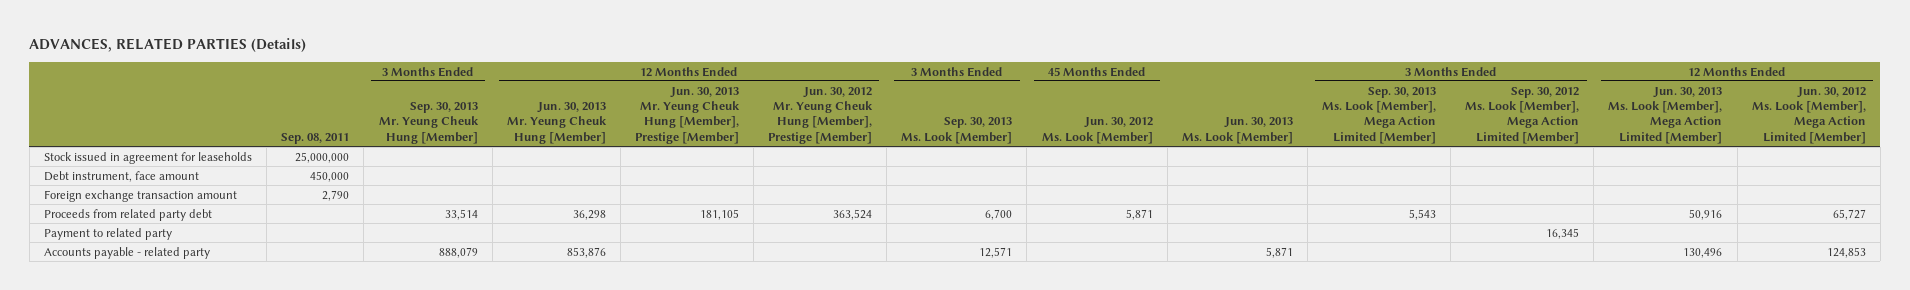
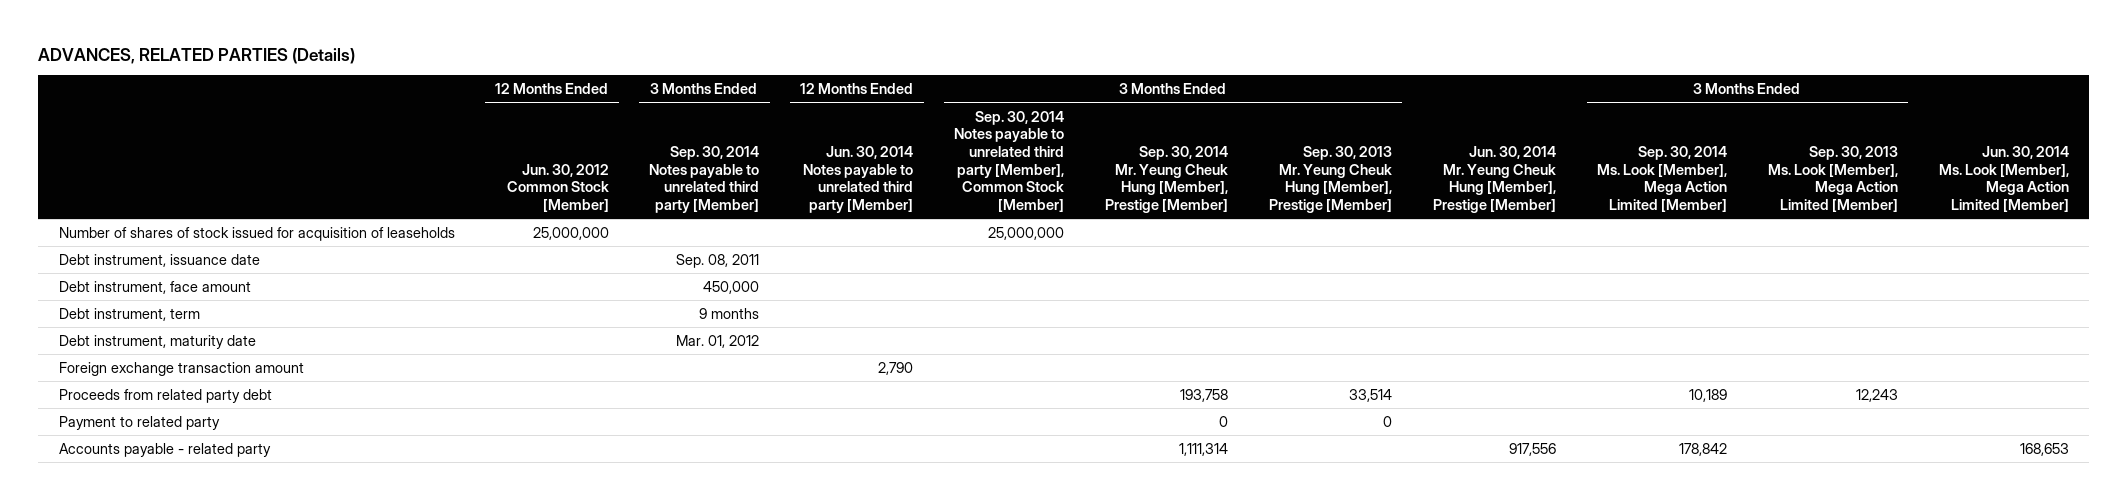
- | Sep. 08, 2011 | 3 Months Ended Sep. 30, 2013 Mr. Yeung Cheuk Hung [Member] | 12 Months Ended Jun. 30, 2013 Mr. Yeung Cheuk Hung [Member] | 12 Months Ended Jun. 30, 2013 Mr. Yeung Cheuk Hung [Member], Prestige [Member] | 12 Months Ended Jun. 30, 2012 Mr. Yeung Cheuk Hung [Member], Prestige [Member] | 3 Months Ended Sep. 30, 2013 Ms. Look [Member] | 45 Months Ended Jun. 30, 2012 Ms. Look [Member] | Jun. 30, 2013 Ms. Look [Member] | 3 Months Ended Sep. 30, 2013 Ms. Look [Member], Mega Action Limited [Member] | 3 Months Ended Sep. 30, 2012 Ms. Look [Member], Mega Action Limited [Member] | 12 Months Ended Jun. 30, 2013 Ms. Look [Member], Mega Action Limited [Member] | 12 Months Ended Jun. 30, 2012 Ms. Look [Member], Mega Action Limited [Member]
+ | 12 Months Ended Jun. 30, 2012 Common Stock [Member] | 3 Months Ended Sep. 30, 2014 Notes payable to unrelated third party [Member] | 12 Months Ended Jun. 30, 2014 Notes payable to unrelated third party [Member] | 3 Months Ended Sep. 30, 2014 Notes payable to unrelated third party [Member], Common Stock [Member] | 3 Months Ended Sep. 30, 2014 Mr. Yeung Cheuk Hung [Member], Prestige [Member] | 3 Months Ended Sep. 30, 2013 Mr. Yeung Cheuk Hung [Member], Prestige [Member] | Jun. 30, 2014 Mr. Yeung Cheuk Hung [Member], Prestige [Member] | 3 Months Ended Sep. 30, 2014 Ms. Look [Member], Mega Action Limited [Member] | 3 Months Ended Sep. 30, 2013 Ms. Look [Member], Mega Action Limited [Member] | Jun. 30, 2014 Ms. Look [Member], Mega Action Limited [Member]
- Stock issued in agreement for leaseholds | 25,000,000 | | | | | | | | | | |
+ Number of shares of stock issued for acquisition of leaseholds | 25,000,000 | | | 25,000,000 | | | | | |
+ Debt instrument, issuance date | | Sep. 08, 2011 | | | | | | | |
+ Debt instrument, term | | 9 months | | | | | | | |
+ Debt instrument, maturity date | | Mar. 01, 2012 | | | | | | | |
- Proceeds from related party debt | | 33,514 | 36,298 | 181,105 | 363,524 | 6,700 | 5,871 | | 5,543 | | 50,916 | 65,727
+ Proceeds from related party debt | | | | | 193,758 | 33,514 | | 10,189 | 12,243 |

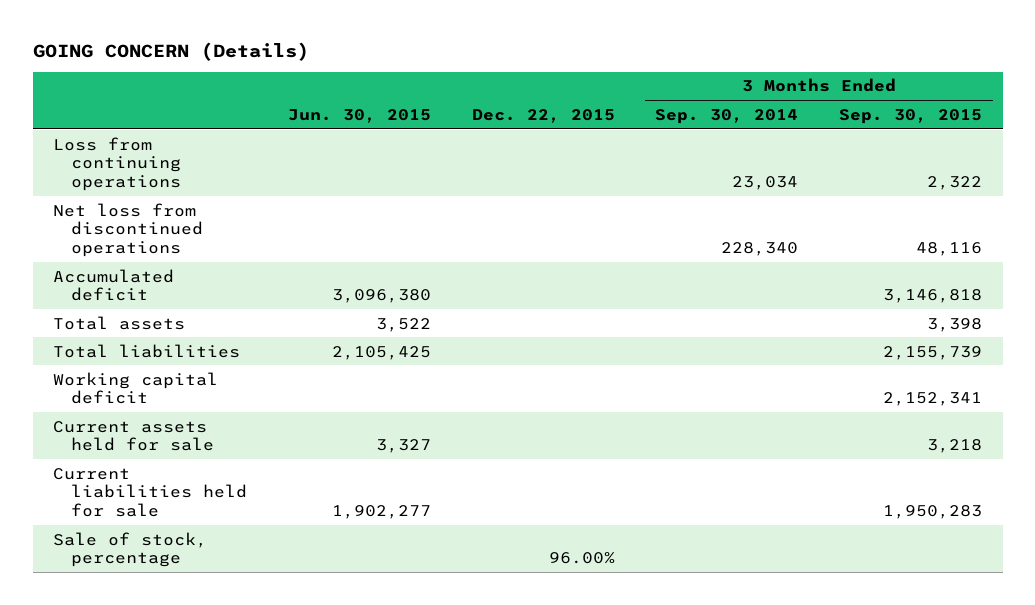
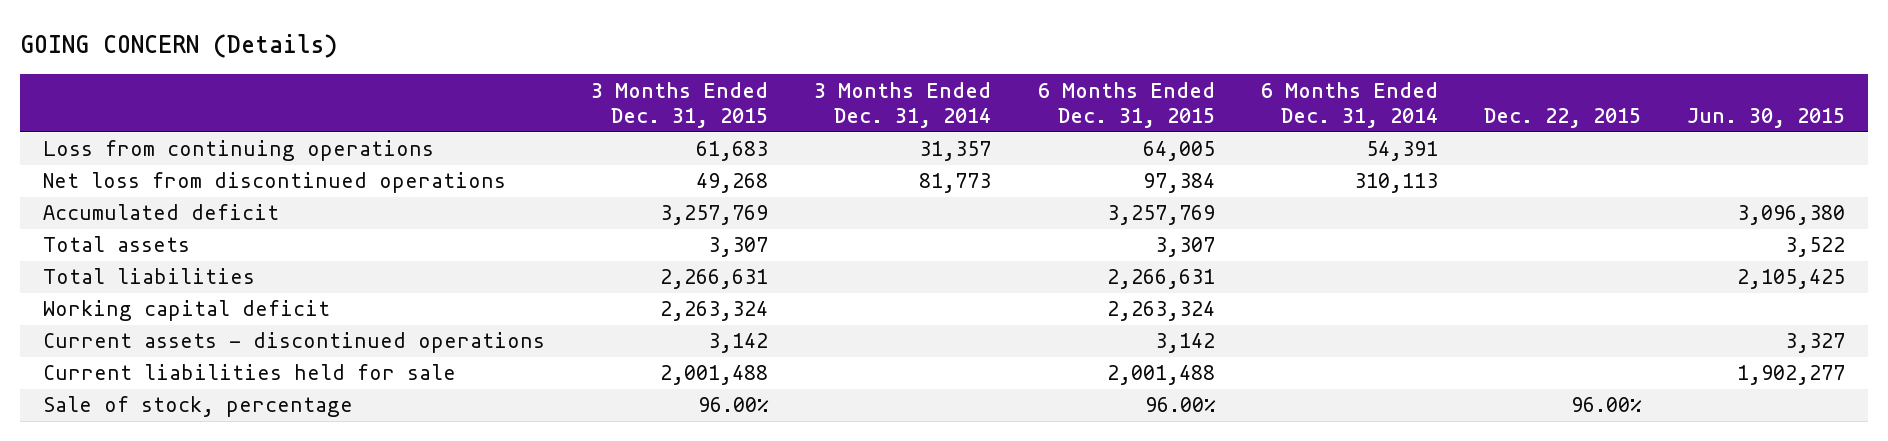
- | Jun. 30, 2015 | Dec. 22, 2015 | 3 Months Ended Sep. 30, 2014 | 3 Months Ended Sep. 30, 2015
+ | 3 Months Ended Dec. 31, 2015 | 3 Months Ended Dec. 31, 2014 | 6 Months Ended Dec. 31, 2015 | 6 Months Ended Dec. 31, 2014 | Dec. 22, 2015 | Jun. 30, 2015
- Current assets held for sale | 3,327 | | | 3,218
+ Current assets - discontinued operations | 3,142 | | 3,142 | | | 3,327

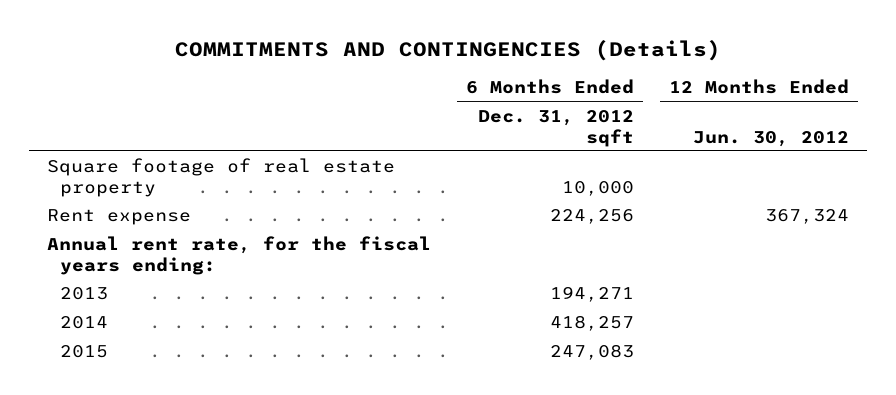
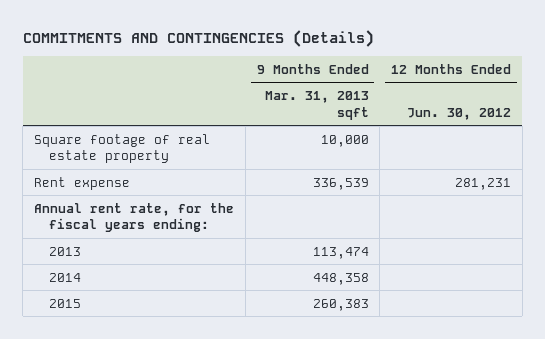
- | 6 Months Ended Dec. 31, 2012 sqft | 12 Months Ended Jun. 30, 2012
+ | 9 Months Ended Mar. 31, 2013 sqft | 12 Months Ended Jun. 30, 2012
- Rent expense | 224,256 | 367,324
+ Rent expense | 336,539 | 281,231

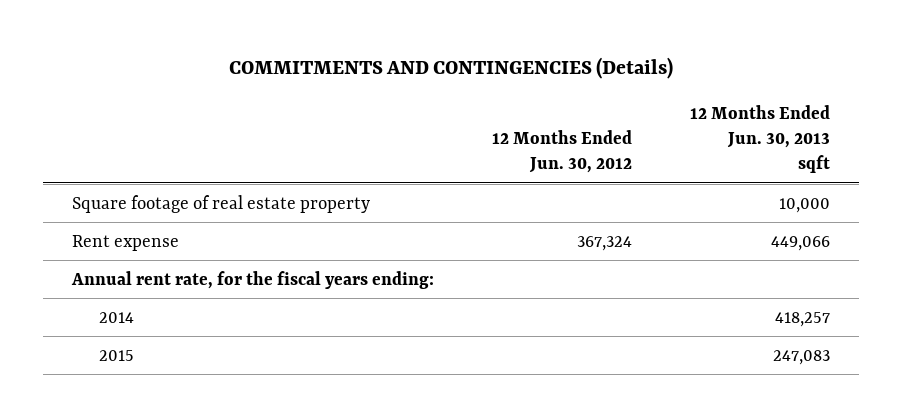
- | 9 Months Ended Mar. 31, 2013 sqft | 12 Months Ended Jun. 30, 2012
+ | 12 Months Ended Jun. 30, 2012 | 12 Months Ended Jun. 30, 2013 sqft
- Rent expense | 336,539 | 281,231
+ Rent expense | 367,324 | 449,066
- 2013 | 113,474 |

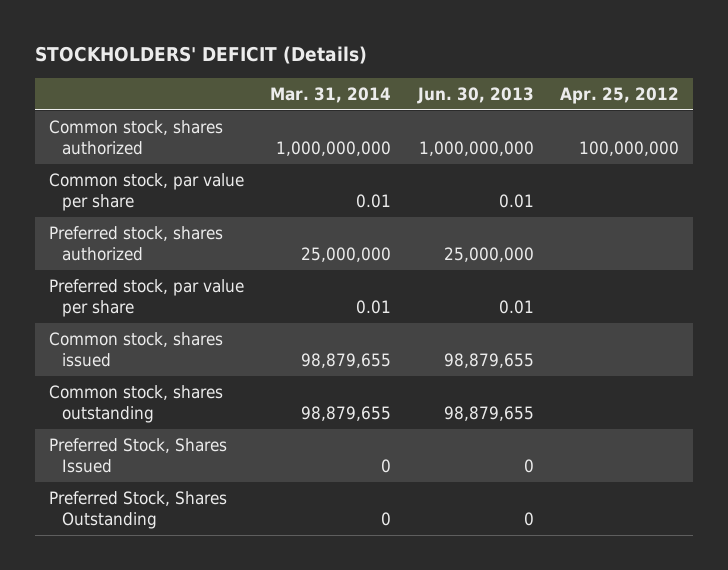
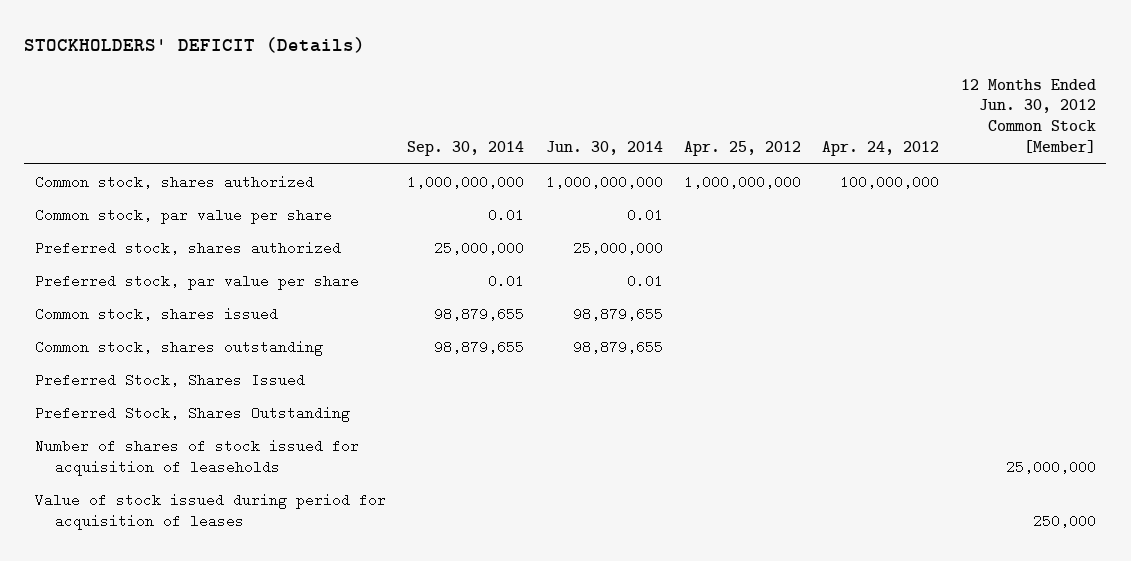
- | Mar. 31, 2014 | Jun. 30, 2013 | Apr. 25, 2012
+ | Sep. 30, 2014 | Jun. 30, 2014 | Apr. 25, 2012 | Apr. 24, 2012 | 12 Months Ended Jun. 30, 2012 Common Stock [Member]
- Common stock, shares authorized | 1,000,000,000 | 1,000,000,000 | 100,000,000
+ Common stock, shares authorized | 1,000,000,000 | 1,000,000,000 | 1,000,000,000 | 100,000,000 |
+ Number of shares of stock issued for acquisition of leaseholds | | | | | 25,000,000
+ Value of stock issued during period for acquisition of leases | | | | | 250,000

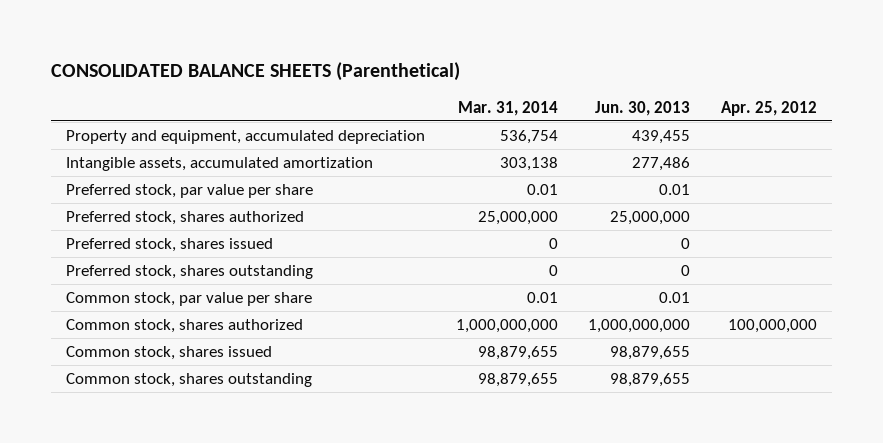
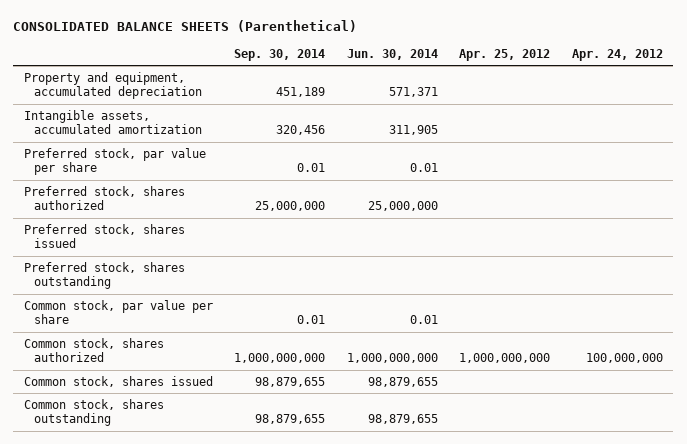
- | Mar. 31, 2014 | Jun. 30, 2013 | Apr. 25, 2012
+ | Sep. 30, 2014 | Jun. 30, 2014 | Apr. 25, 2012 | Apr. 24, 2012
- Common stock, shares authorized | 1,000,000,000 | 1,000,000,000 | 100,000,000
+ Common stock, shares authorized | 1,000,000,000 | 1,000,000,000 | 1,000,000,000 | 100,000,000

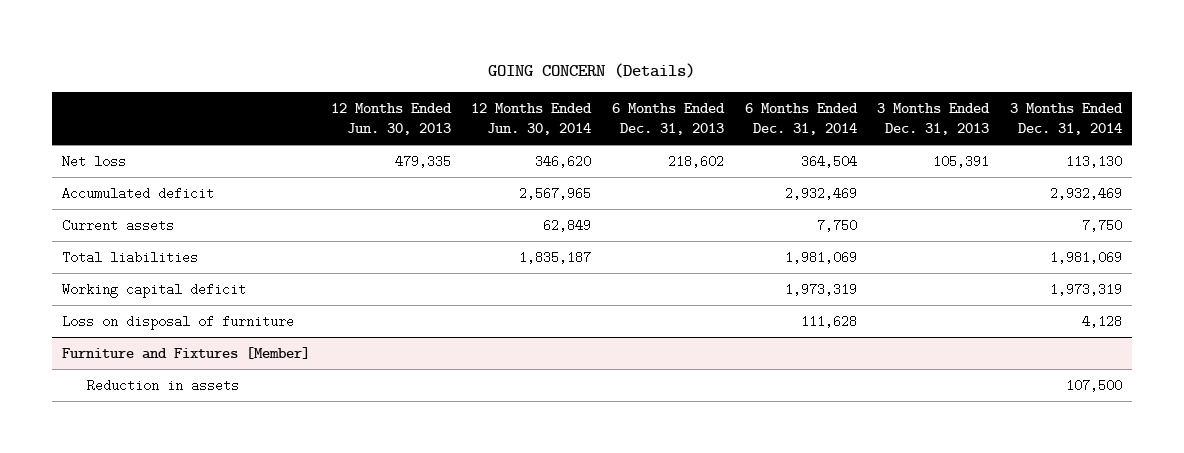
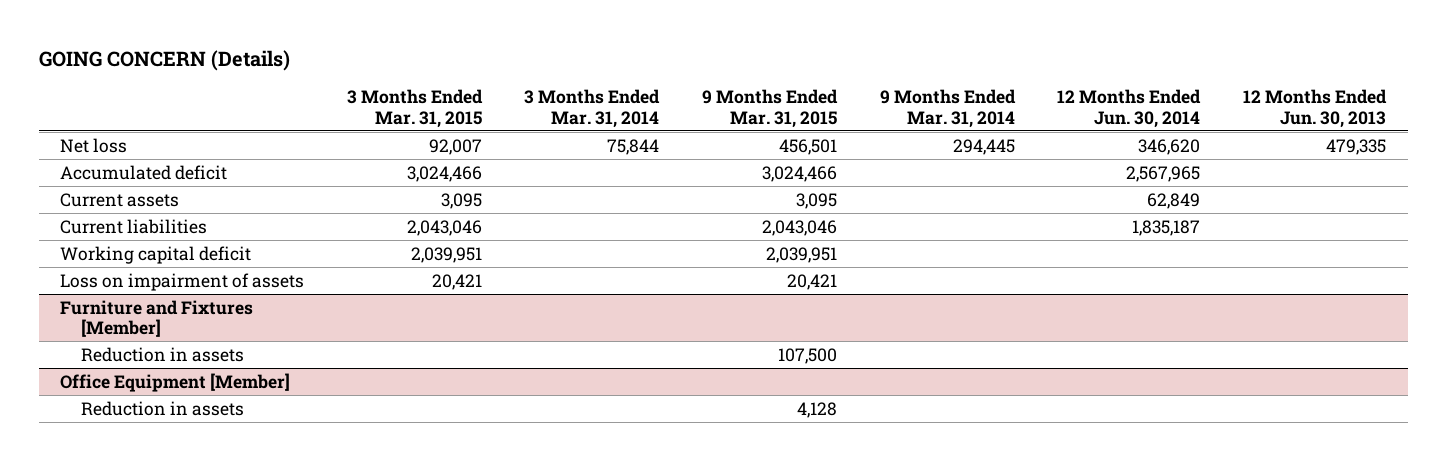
- | 12 Months Ended Jun. 30, 2013 | 12 Months Ended Jun. 30, 2014 | 6 Months Ended Dec. 31, 2013 | 6 Months Ended Dec. 31, 2014 | 3 Months Ended Dec. 31, 2013 | 3 Months Ended Dec. 31, 2014
+ | 3 Months Ended Mar. 31, 2015 | 3 Months Ended Mar. 31, 2014 | 9 Months Ended Mar. 31, 2015 | 9 Months Ended Mar. 31, 2014 | 12 Months Ended Jun. 30, 2014 | 12 Months Ended Jun. 30, 2013
- Total liabilities | | 1,835,187 | | 1,981,069 | | 1,981,069
+ Current liabilities | 2,043,046 | | 2,043,046 | | 1,835,187 |
- Loss on disposal of furniture | | | | 111,628 | | 4,128
+ Loss on impairment of assets | 20,421 | | 20,421 | | |
+ Office Equipment [Member]
+ Reduction in assets | | | 4,128 | | |

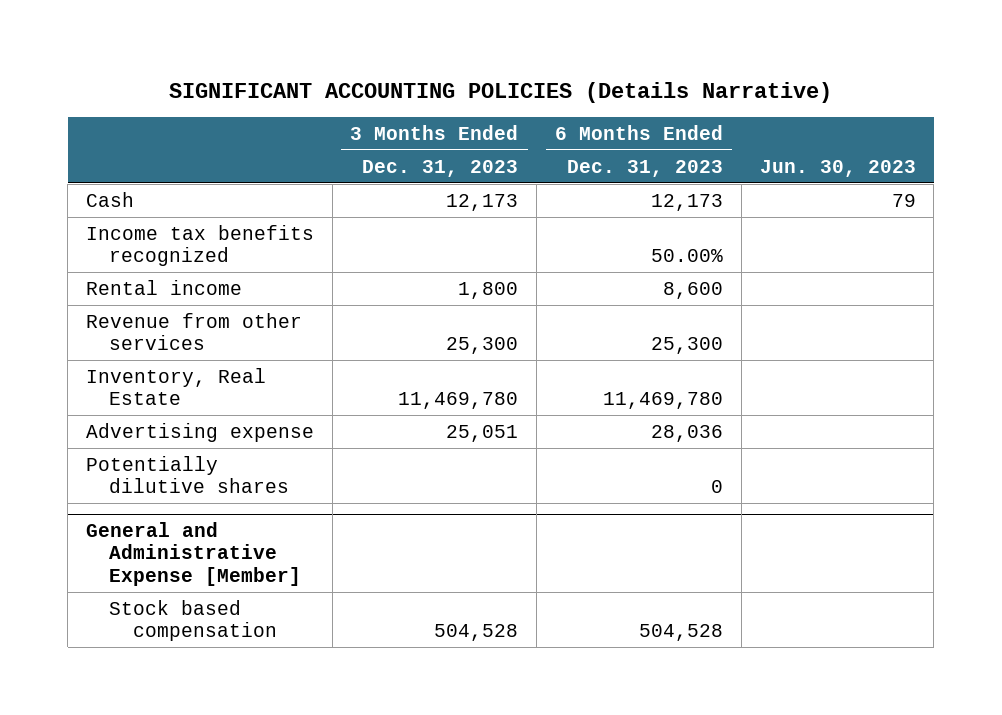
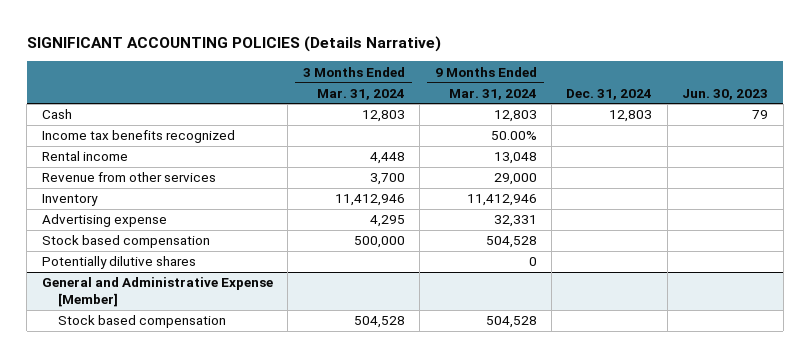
- | 3 Months Ended Dec. 31, 2023 | 6 Months Ended Dec. 31, 2023 | Jun. 30, 2023
+ | 3 Months Ended Mar. 31, 2024 | 9 Months Ended Mar. 31, 2024 | Dec. 31, 2024 | Jun. 30, 2023
- Inventory, Real Estate | 11,469,780 | 11,469,780 |
+ Inventory | 11,412,946 | 11,412,946 | |
+ Stock based compensation | 500,000 | 504,528 | |

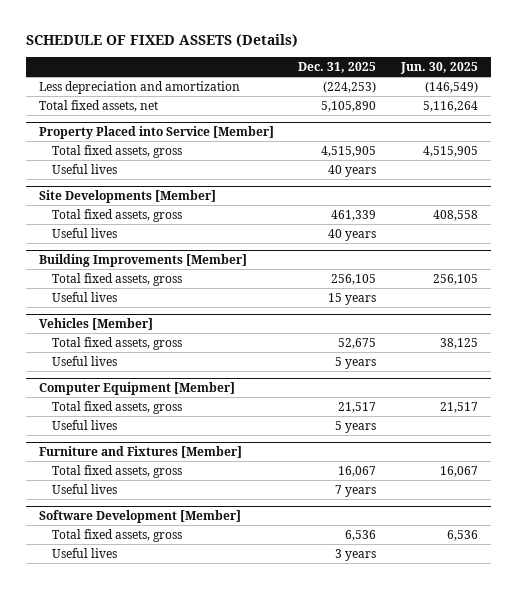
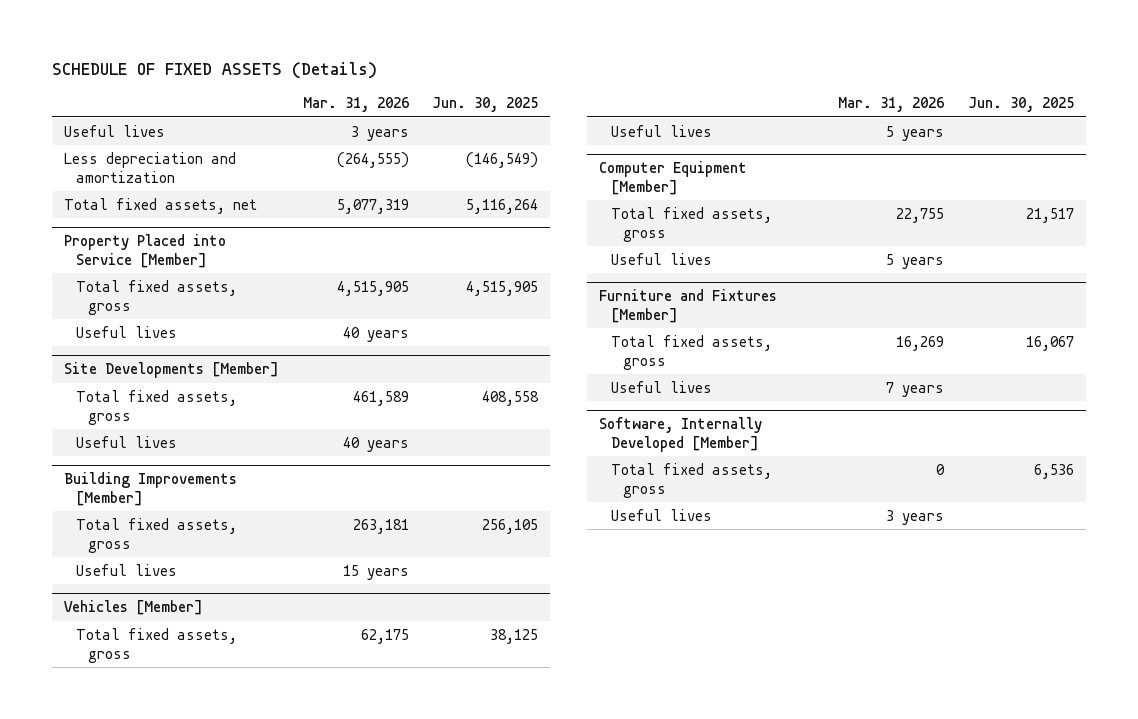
- | Dec. 31, 2025 | Jun. 30, 2025
+ | Mar. 31, 2026 | Jun. 30, 2025
+ Useful lives | 3 years |
- Software Development [Member]
+ Software, Internally Developed [Member]

